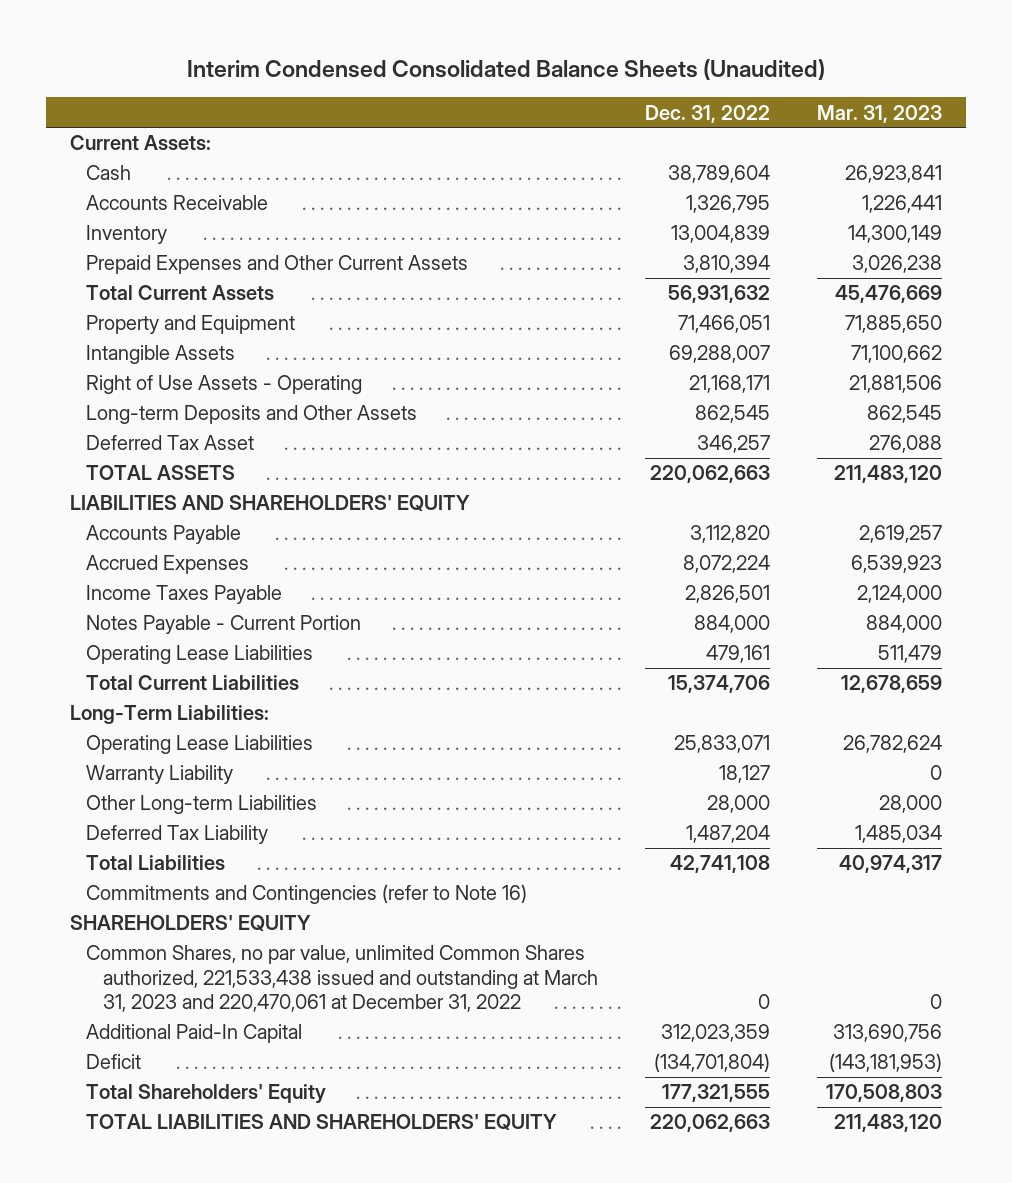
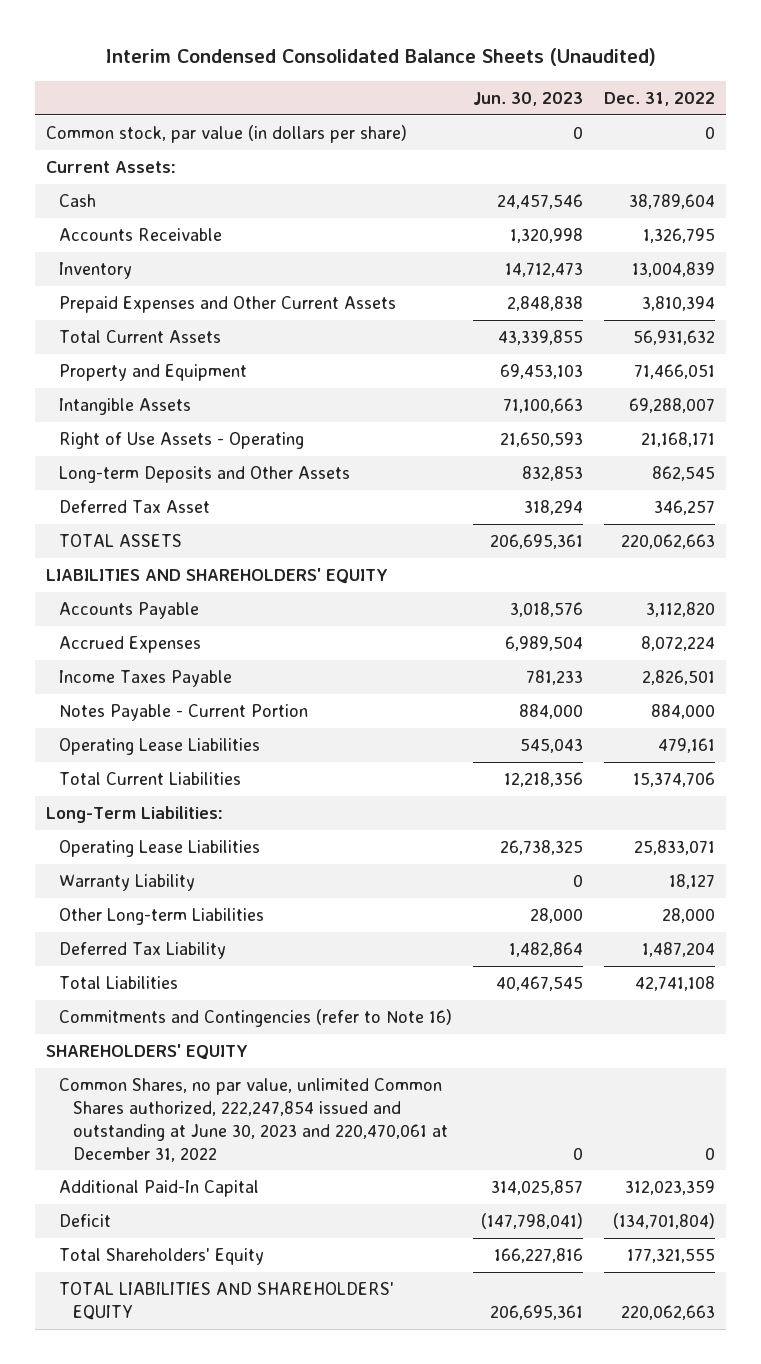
- | Dec. 31, 2022 | Mar. 31, 2023
+ | Jun. 30, 2023 | Dec. 31, 2022
+ Common stock, par value (in dollars per share) | 0 | 0
- Common Shares, no par value, unlimited Common Shares authorized, 221,533,438 issued and outstanding at March 31, 2023 and 220,470,061 at December 31, 2022 | 0 | 0
+ Common Shares, no par value, unlimited Common Shares authorized, 222,247,854 issued and outstanding at June 30, 2023 and 220,470,061 at December 31, 2022 | 0 | 0

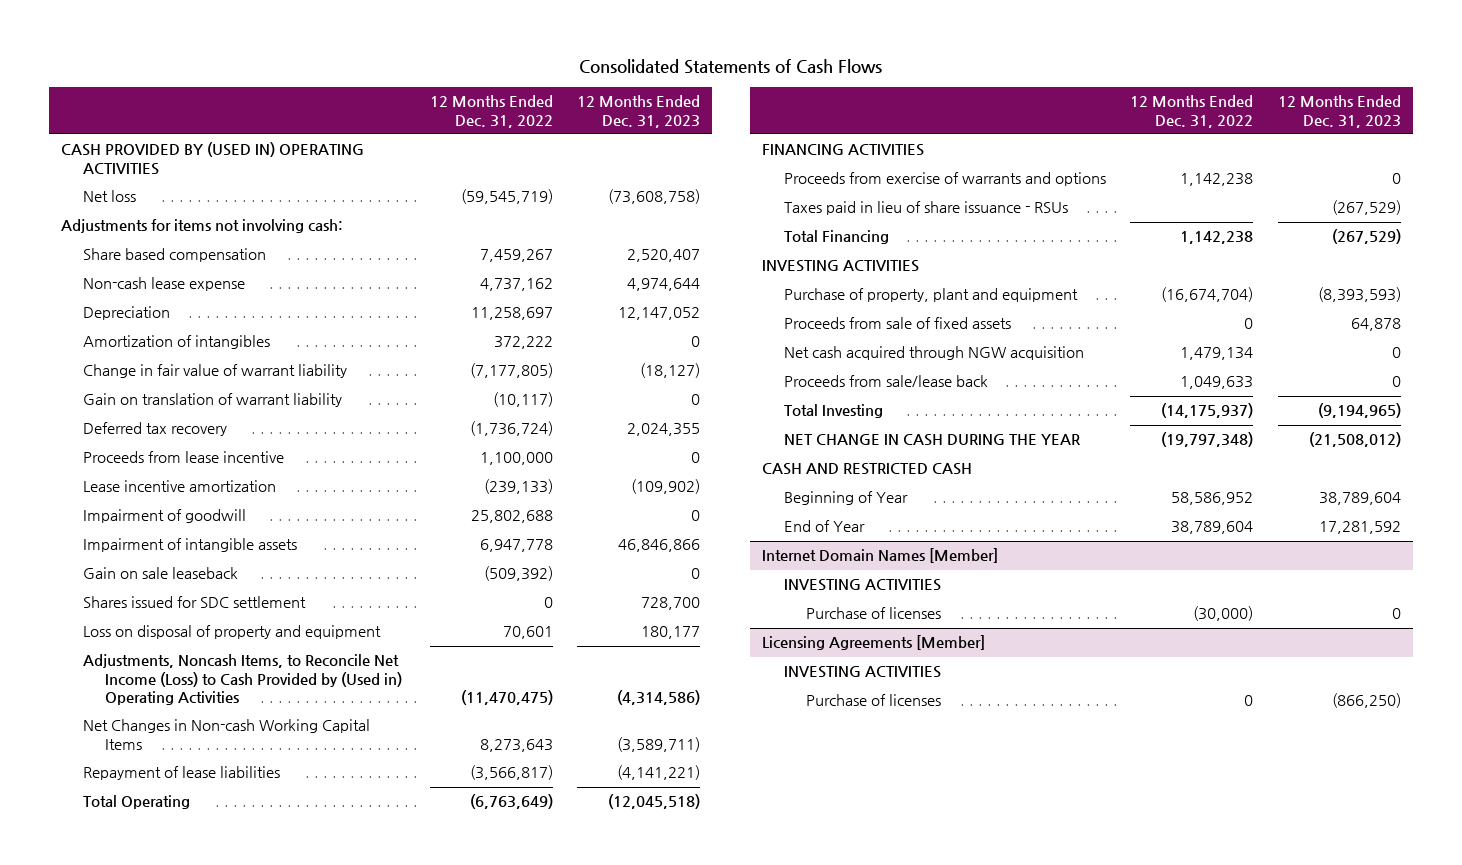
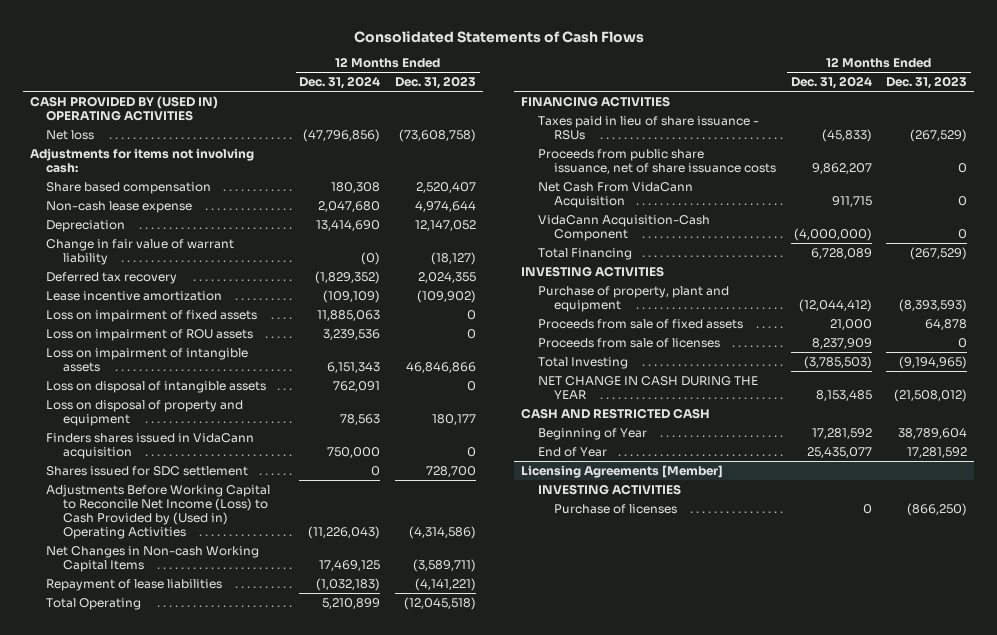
- | 12 Months Ended Dec. 31, 2022 | 12 Months Ended Dec. 31, 2023
+ | 12 Months Ended Dec. 31, 2024 | 12 Months Ended Dec. 31, 2023
- Amortization of intangibles | 372,222 | 0
- Gain on translation of warrant liability | (10,117) | 0
- Proceeds from lease incentive | 1,100,000 | 0
- Impairment of goodwill | 25,802,688 | 0
- Impairment of intangible assets | 6,947,778 | 46,846,866
- Gain on sale leaseback | (509,392) | 0
+ Loss on impairment of fixed assets | 11,885,063 | 0
+ Loss on impairment of ROU assets | 3,239,536 | 0
+ Loss on impairment of intangible assets | 6,151,343 | 46,846,866
+ Loss on disposal of intangible assets | 762,091 | 0
- Adjustments, Noncash Items, to Reconcile Net Income (Loss) to Cash Provided by (Used in) Operating Activities | (11,470,475) | (4,314,586)
+ Finders shares issued in VidaCann acquisition | 750,000 | 0
moved down: Shares issued for SDC settlement | 0 | 728,700
+ Adjustments Before Working Capital to Reconcile Net Income (Loss) to Cash Provided by (Used in) Operating Activities | (11,226,043) | (4,314,586)
- Proceeds from exercise of warrants and options | 1,142,238 | 0
+ Proceeds from public share issuance, net of share issuance costs | 9,862,207 | 0
+ Net Cash From VidaCann Acquisition | 911,715 | 0
+ VidaCann Acquisition-Cash Component | (4,000,000) | 0
- Net cash acquired through NGW acquisition | 1,479,134 | 0
- Proceeds from sale/lease back | 1,049,633 | 0
+ Proceeds from sale of licenses | 8,237,909 | 0
- Internet Domain Names [Member]
- INVESTING ACTIVITIES
- Purchase of licenses | (30,000) | 0

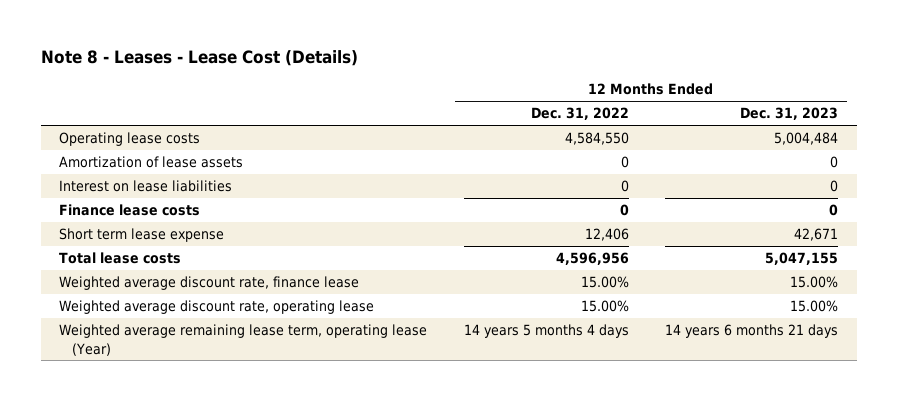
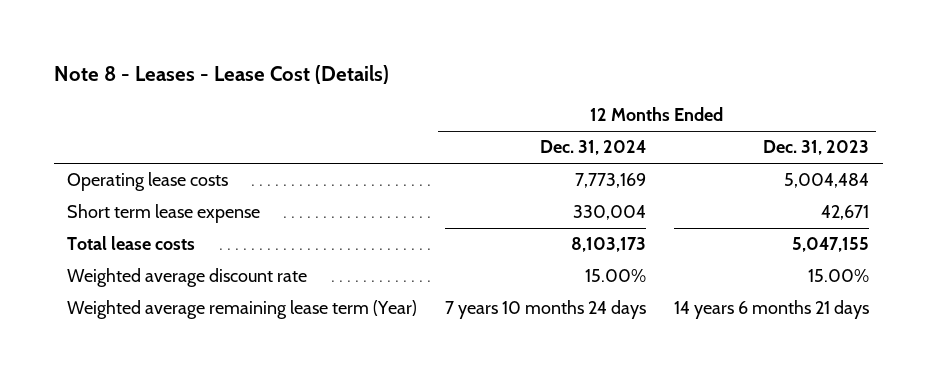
- | 12 Months Ended Dec. 31, 2022 | 12 Months Ended Dec. 31, 2023
+ | 12 Months Ended Dec. 31, 2024 | 12 Months Ended Dec. 31, 2023
- Amortization of lease assets | 0 | 0
- Interest on lease liabilities | 0 | 0
- Finance lease costs | 0 | 0
- Weighted average discount rate, finance lease | 15.00% | 15.00%
- Weighted average discount rate, operating lease | 15.00% | 15.00%
- Weighted average remaining lease term, operating lease (Year) | 14 years 5 months 4 days | 14 years 6 months 21 days
+ Weighted average discount rate | 15.00% | 15.00%
+ Weighted average remaining lease term (Year) | 7 years 10 months 24 days | 14 years 6 months 21 days

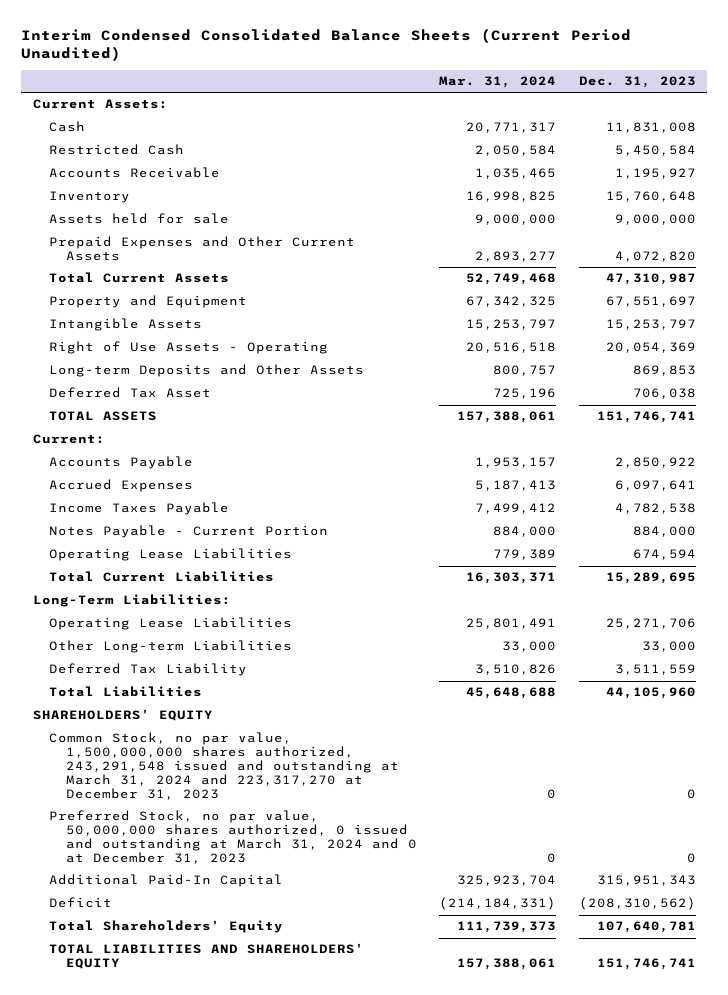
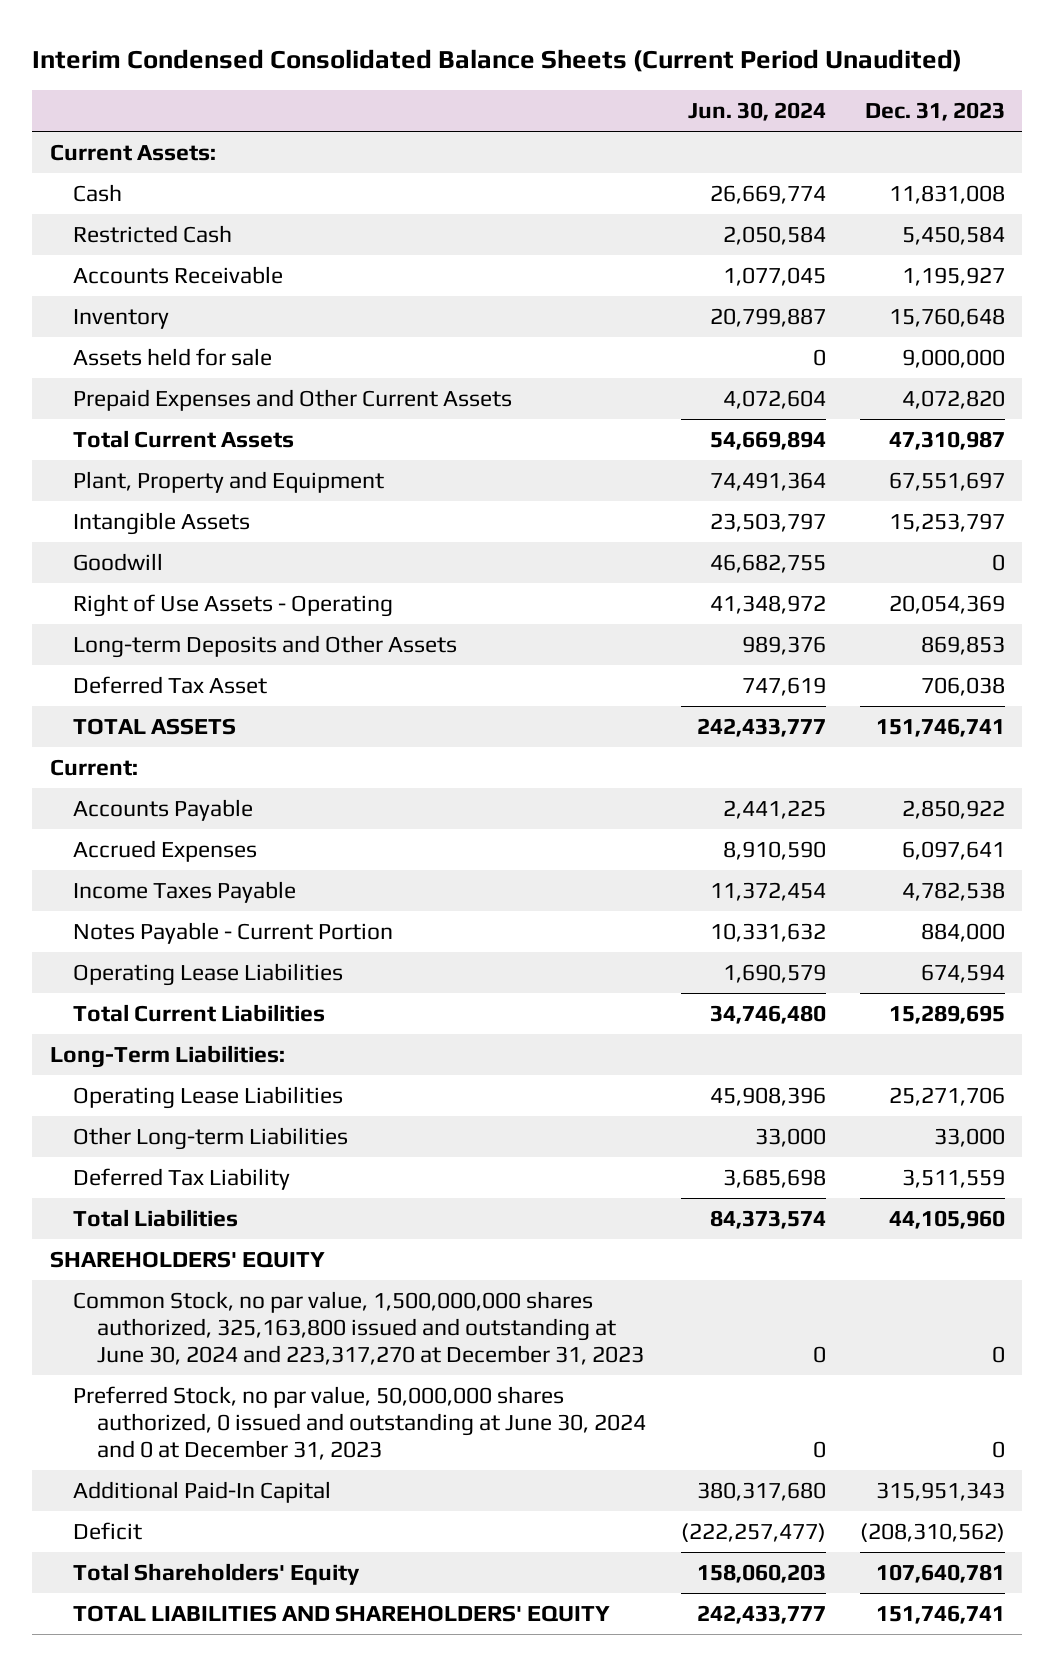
- | Mar. 31, 2024 | Dec. 31, 2023
+ | Jun. 30, 2024 | Dec. 31, 2023
- Property and Equipment | 67,342,325 | 67,551,697
+ Plant, Property and Equipment | 74,491,364 | 67,551,697
+ Goodwill | 46,682,755 | 0
- Common Stock, no par value, 1,500,000,000 shares authorized, 243,291,548 issued and outstanding at March 31, 2024 and 223,317,270 at December 31, 2023 | 0 | 0
- Preferred Stock, no par value, 50,000,000 shares authorized, 0 issued and outstanding at March 31, 2024 and 0 at December 31, 2023 | 0 | 0
+ Common Stock, no par value, 1,500,000,000 shares authorized, 325,163,800 issued and outstanding at June 30, 2024 and 223,317,270 at December 31, 2023 | 0 | 0
+ Preferred Stock, no par value, 50,000,000 shares authorized, 0 issued and outstanding at June 30, 2024 and 0 at December 31, 2023 | 0 | 0

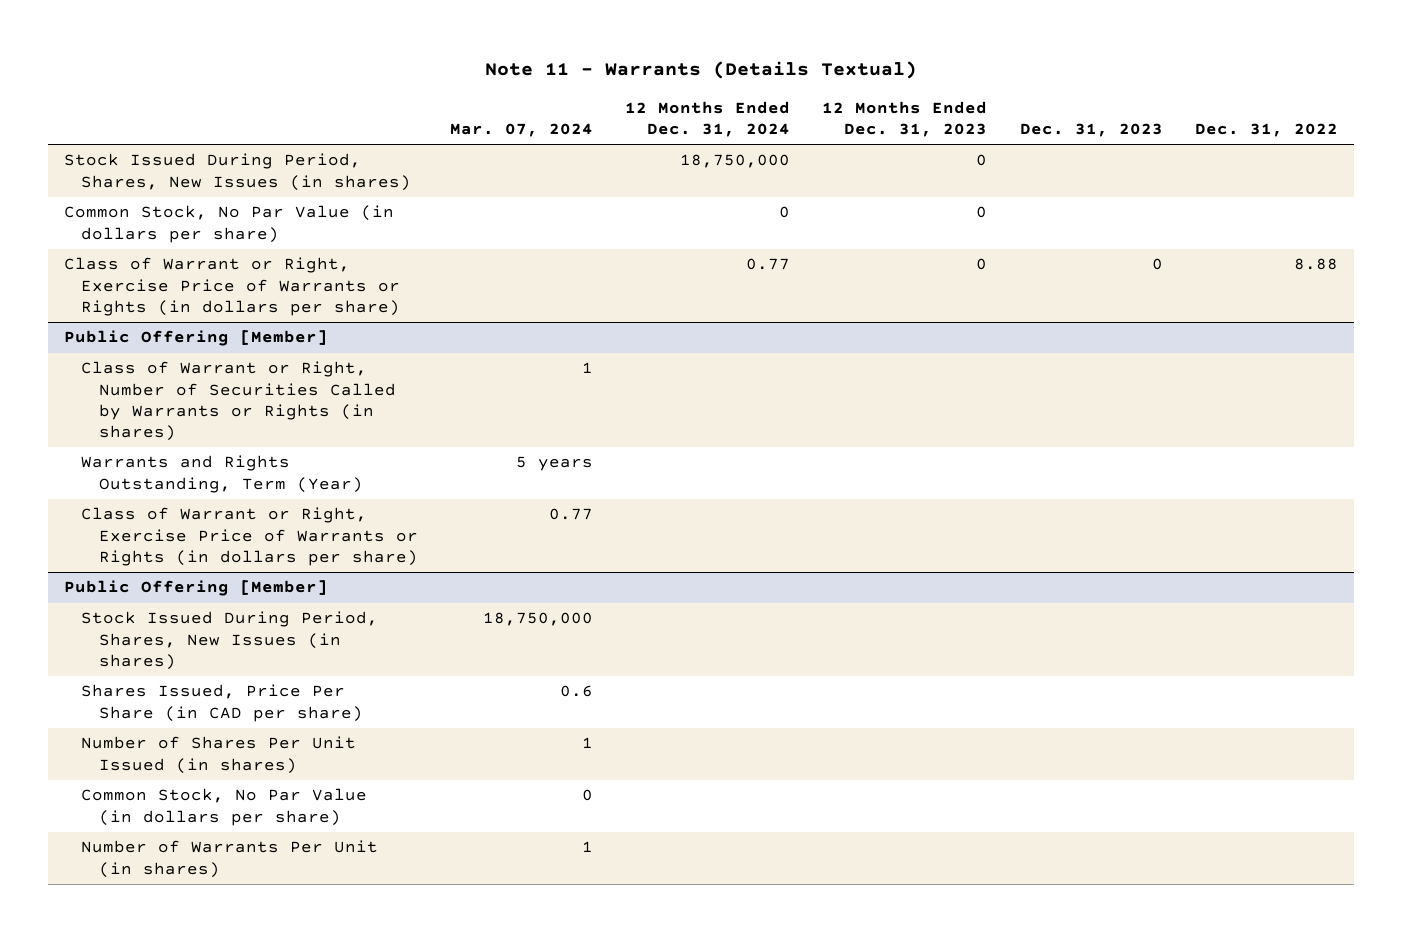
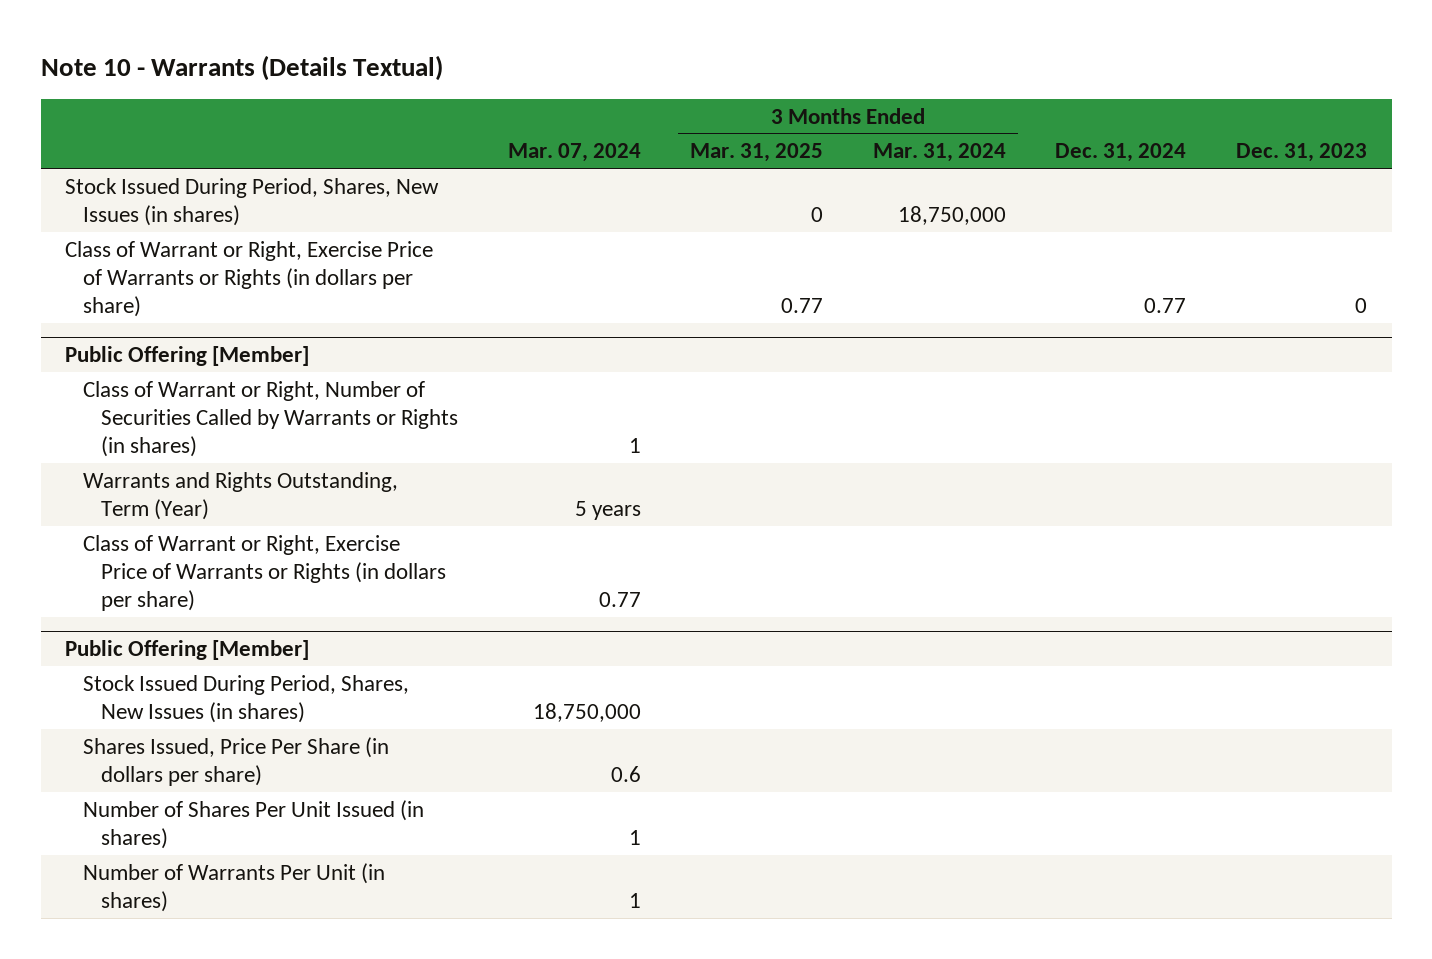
- Note 11 - Warrants (Details Textual)
+ Note 10 - Warrants (Details Textual)
- | Mar. 07, 2024 | 12 Months Ended Dec. 31, 2024 | 12 Months Ended Dec. 31, 2023 | Dec. 31, 2023 | Dec. 31, 2022
+ | Mar. 07, 2024 | 3 Months Ended Mar. 31, 2025 | 3 Months Ended Mar. 31, 2024 | Dec. 31, 2024 | Dec. 31, 2023
- Common Stock, No Par Value (in dollars per share) | | 0 | 0 | |
@ Public Offering [Member]
- Shares Issued, Price Per Share (in CAD per share) | 0.6 | | | |
+ Shares Issued, Price Per Share (in dollars per share) | 0.6 | | | |
- Common Stock, No Par Value (in dollars per share) | 0 | | | |

